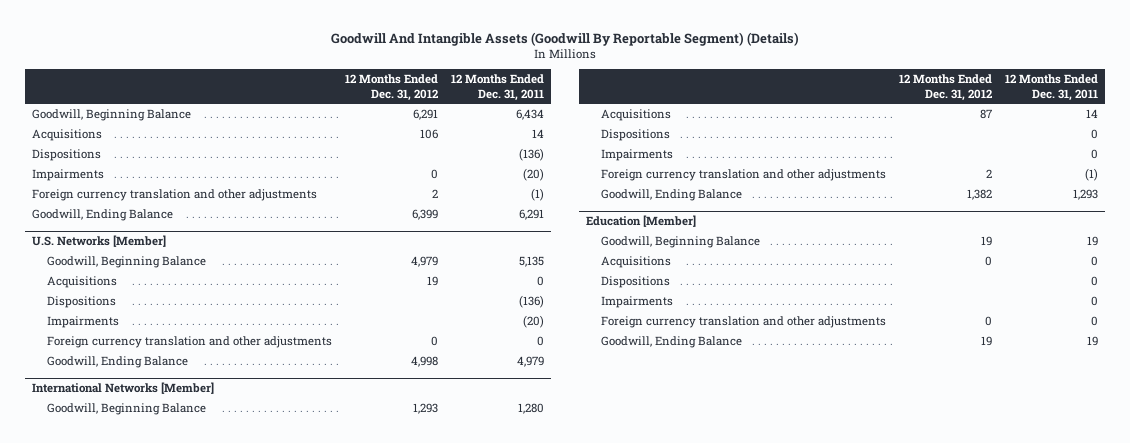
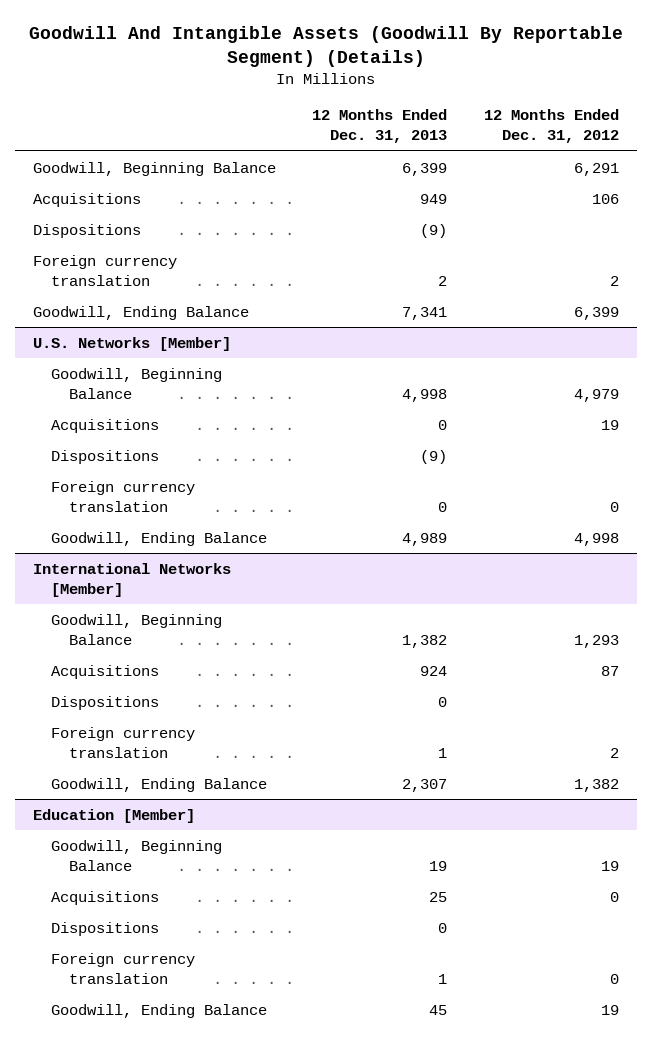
- | 12 Months Ended Dec. 31, 2012 | 12 Months Ended Dec. 31, 2011
+ | 12 Months Ended Dec. 31, 2013 | 12 Months Ended Dec. 31, 2012
- Impairments | 0 | (20)
- Foreign currency translation and other adjustments | 2 | (1)
+ Foreign currency translation | 2 | 2
@ U.S. Networks [Member]
- Impairments | | (20)
- Foreign currency translation and other adjustments | 0 | 0
+ Foreign currency translation | 0 | 0
@ International Networks [Member]
- Impairments | | 0
- Foreign currency translation and other adjustments | 2 | (1)
+ Foreign currency translation | 1 | 2
@ Education [Member]
- Impairments | | 0
- Foreign currency translation and other adjustments | 0 | 0
+ Foreign currency translation | 1 | 0

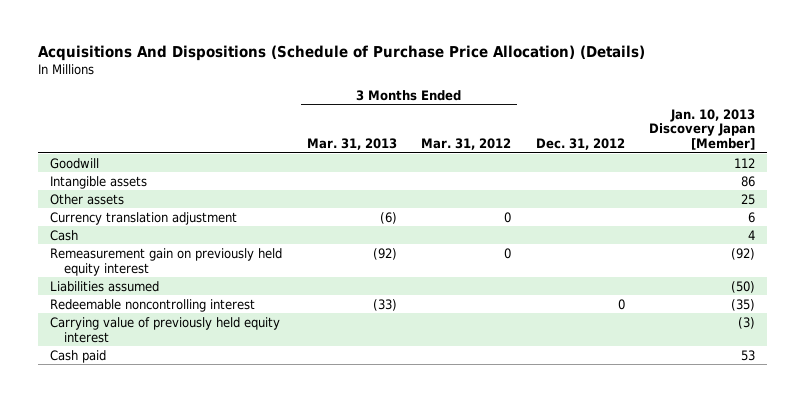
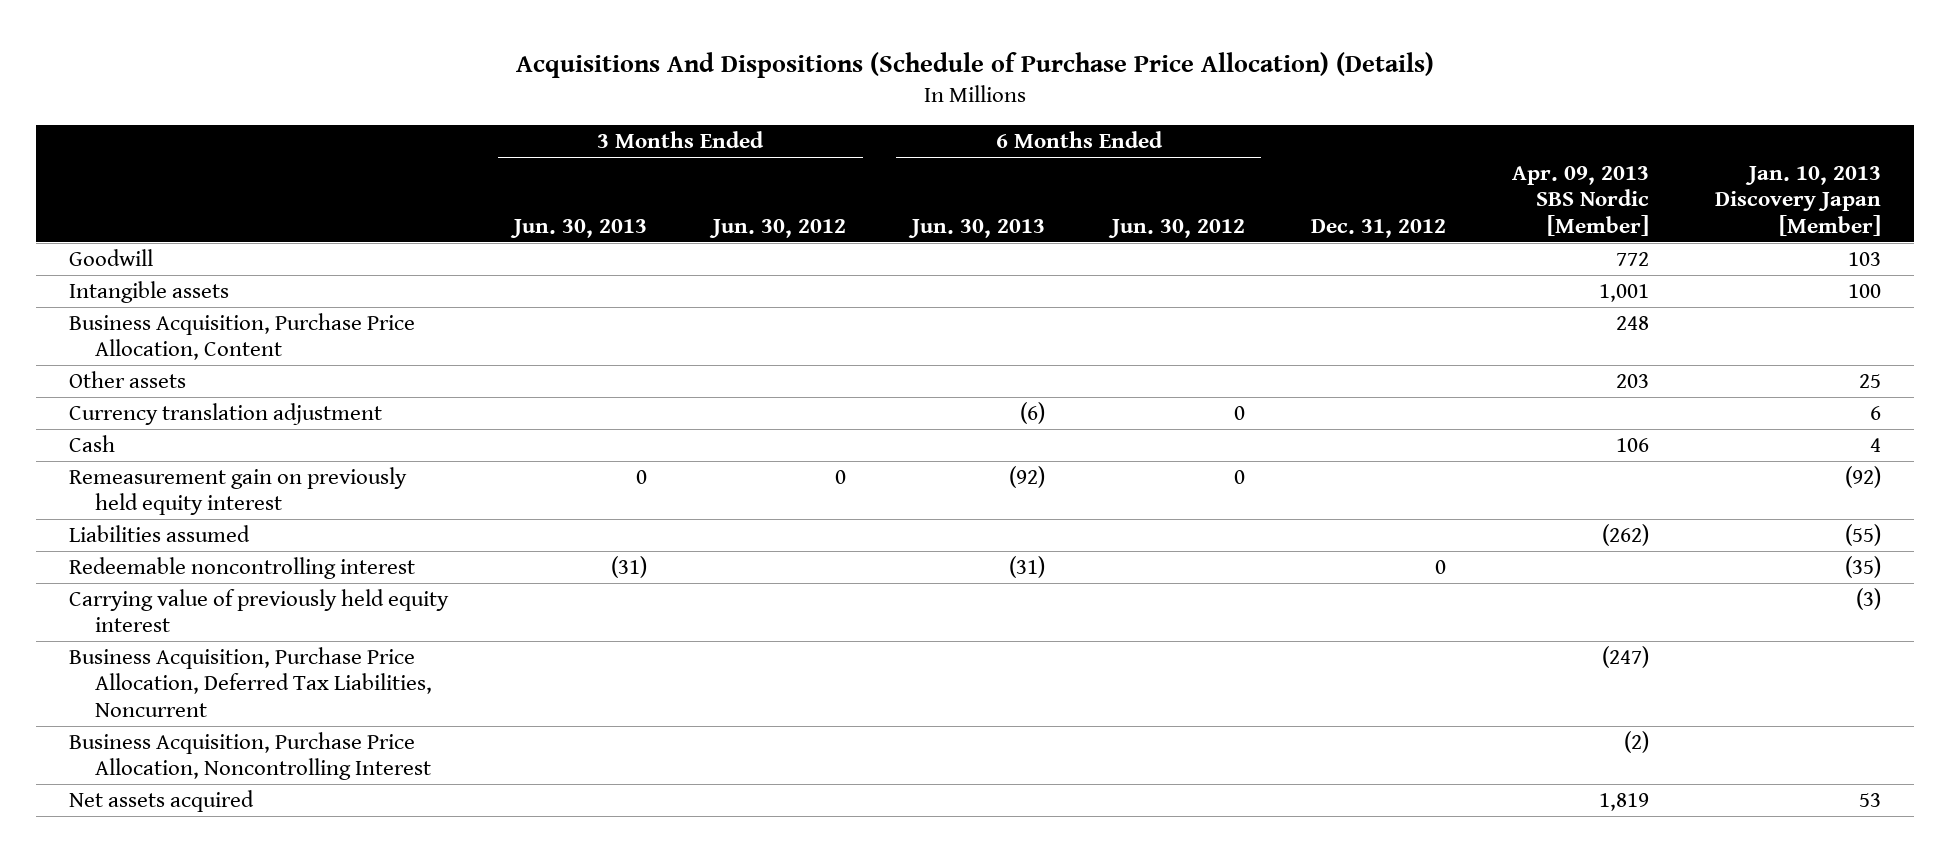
- | 3 Months Ended Mar. 31, 2013 | 3 Months Ended Mar. 31, 2012 | Dec. 31, 2012 | Jan. 10, 2013 Discovery Japan [Member]
+ | 3 Months Ended Jun. 30, 2013 | 3 Months Ended Jun. 30, 2012 | 6 Months Ended Jun. 30, 2013 | 6 Months Ended Jun. 30, 2012 | Dec. 31, 2012 | Apr. 09, 2013 SBS Nordic [Member] | Jan. 10, 2013 Discovery Japan [Member]
- Goodwill | | | | 112
- Intangible assets | | | | 86
+ Goodwill | | | | | | 772 | 103
+ Intangible assets | | | | | | 1,001 | 100
+ Business Acquisition, Purchase Price Allocation, Content | | | | | | 248 |
- Liabilities assumed | | | | (50)
+ Liabilities assumed | | | | | | (262) | (55)
- Cash paid | | | | 53
+ Business Acquisition, Purchase Price Allocation, Deferred Tax Liabilities, Noncurrent | | | | | | (247) |
+ Business Acquisition, Purchase Price Allocation, Noncontrolling Interest | | | | | | (2) |
+ Net assets acquired | | | | | | 1,819 | 53

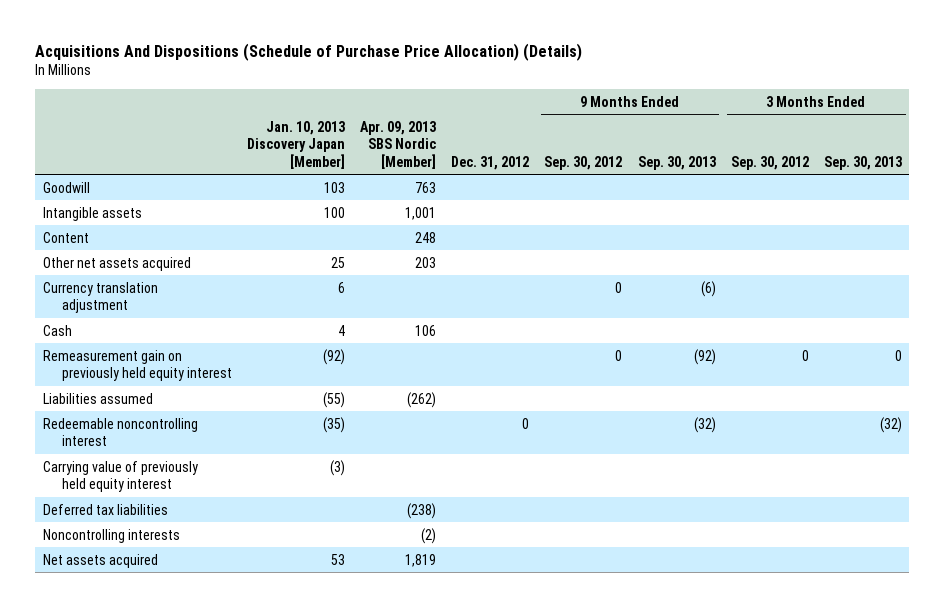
- | 3 Months Ended Jun. 30, 2013 | 3 Months Ended Jun. 30, 2012 | 6 Months Ended Jun. 30, 2013 | 6 Months Ended Jun. 30, 2012 | Dec. 31, 2012 | Apr. 09, 2013 SBS Nordic [Member] | Jan. 10, 2013 Discovery Japan [Member]
+ | Jan. 10, 2013 Discovery Japan [Member] | Apr. 09, 2013 SBS Nordic [Member] | Dec. 31, 2012 | 9 Months Ended Sep. 30, 2012 | 9 Months Ended Sep. 30, 2013 | 3 Months Ended Sep. 30, 2012 | 3 Months Ended Sep. 30, 2013
- Goodwill | | | | | | 772 | 103
+ Goodwill | 103 | 763 | | | | |
- Business Acquisition, Purchase Price Allocation, Content | | | | | | 248 |
- Other assets | | | | | | 203 | 25
+ Content | | 248 | | | | |
+ Other net assets acquired | 25 | 203 | | | | |
- Business Acquisition, Purchase Price Allocation, Deferred Tax Liabilities, Noncurrent | | | | | | (247) |
- Business Acquisition, Purchase Price Allocation, Noncontrolling Interest | | | | | | (2) |
+ Deferred tax liabilities | | (238) | | | | |
+ Noncontrolling interests | | (2) | | | | |

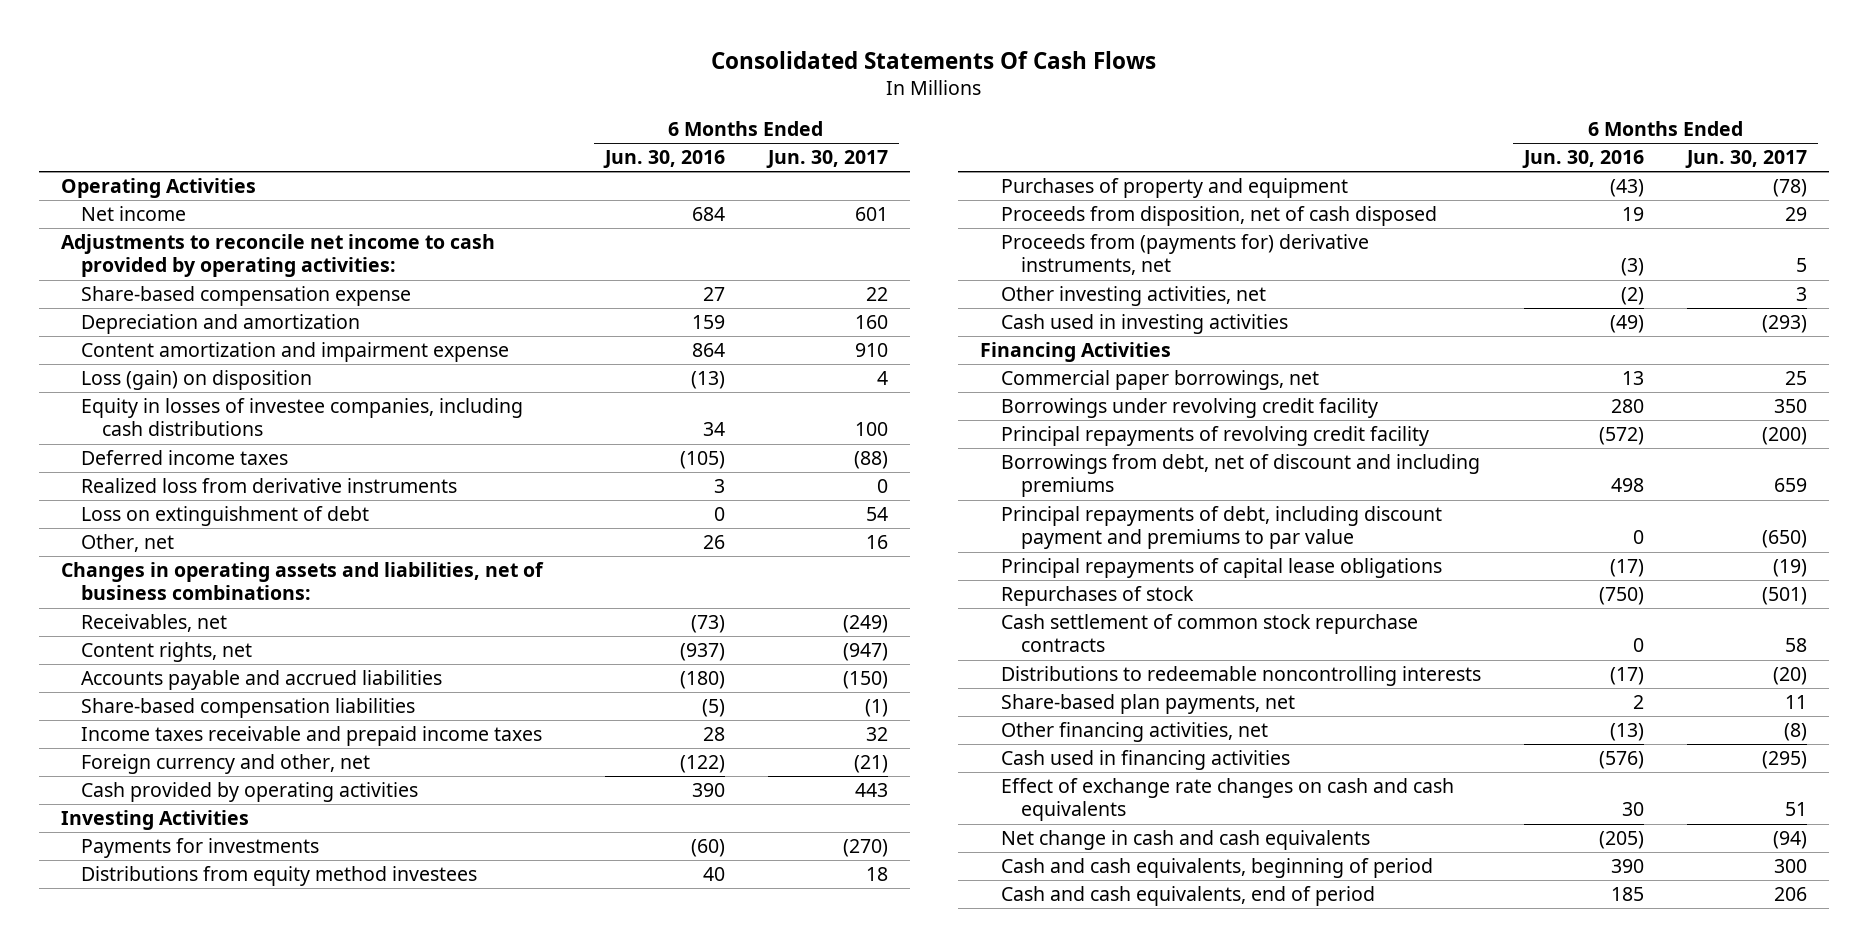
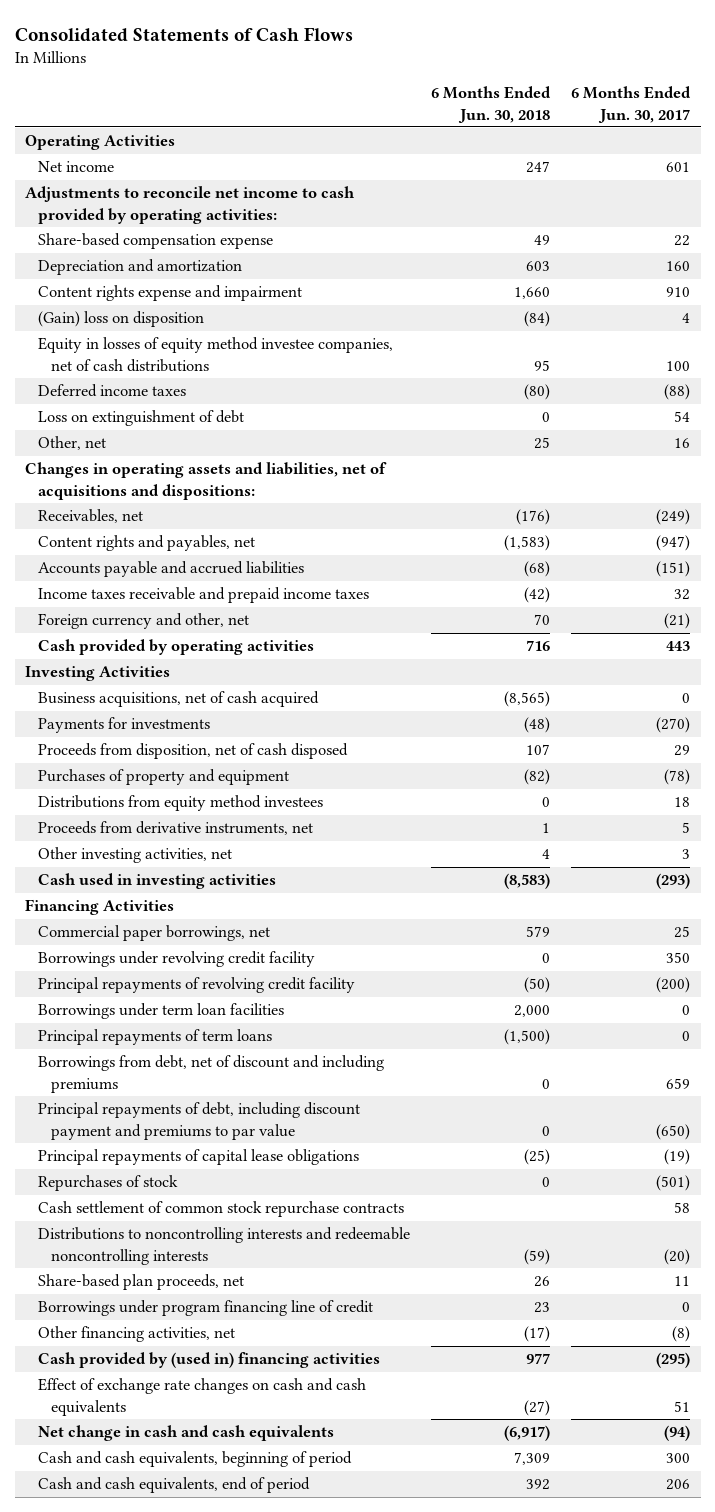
- Consolidated Statements Of Cash Flows
+ Consolidated Statements of Cash Flows
- | 6 Months Ended Jun. 30, 2016 | 6 Months Ended Jun. 30, 2017
+ | 6 Months Ended Jun. 30, 2018 | 6 Months Ended Jun. 30, 2017
- Content amortization and impairment expense | 864 | 910
- Loss (gain) on disposition | (13) | 4
- Equity in losses of investee companies, including cash distributions | 34 | 100
+ Content rights expense and impairment | 1,660 | 910
+ (Gain) loss on disposition | (84) | 4
+ Equity in losses of equity method investee companies, net of cash distributions | 95 | 100
- Realized loss from derivative instruments | 3 | 0
- Changes in operating assets and liabilities, net of business combinations:
+ Changes in operating assets and liabilities, net of acquisitions and dispositions:
- Content rights, net | (937) | (947)
- Accounts payable and accrued liabilities | (180) | (150)
- Share-based compensation liabilities | (5) | (1)
+ Content rights and payables, net | (1,583) | (947)
+ Accounts payable and accrued liabilities | (68) | (151)
+ Business acquisitions, net of cash acquired | (8,565) | 0
- Proceeds from (payments for) derivative instruments, net | (3) | 5
moved down: Purchases of property and equipment | (82) | (78)
moved down: Distributions from equity method investees | 0 | 18
+ Proceeds from derivative instruments, net | 1 | 5
+ Borrowings under term loan facilities | 2,000 | 0
+ Principal repayments of term loans | (1,500) | 0
- Distributions to redeemable noncontrolling interests | (17) | (20)
- Share-based plan payments, net | 2 | 11
+ Distributions to noncontrolling interests and redeemable noncontrolling interests | (59) | (20)
+ Share-based plan proceeds, net | 26 | 11
+ Borrowings under program financing line of credit | 23 | 0
- Cash used in financing activities | (576) | (295)
+ Cash provided by (used in) financing activities | 977 | (295)

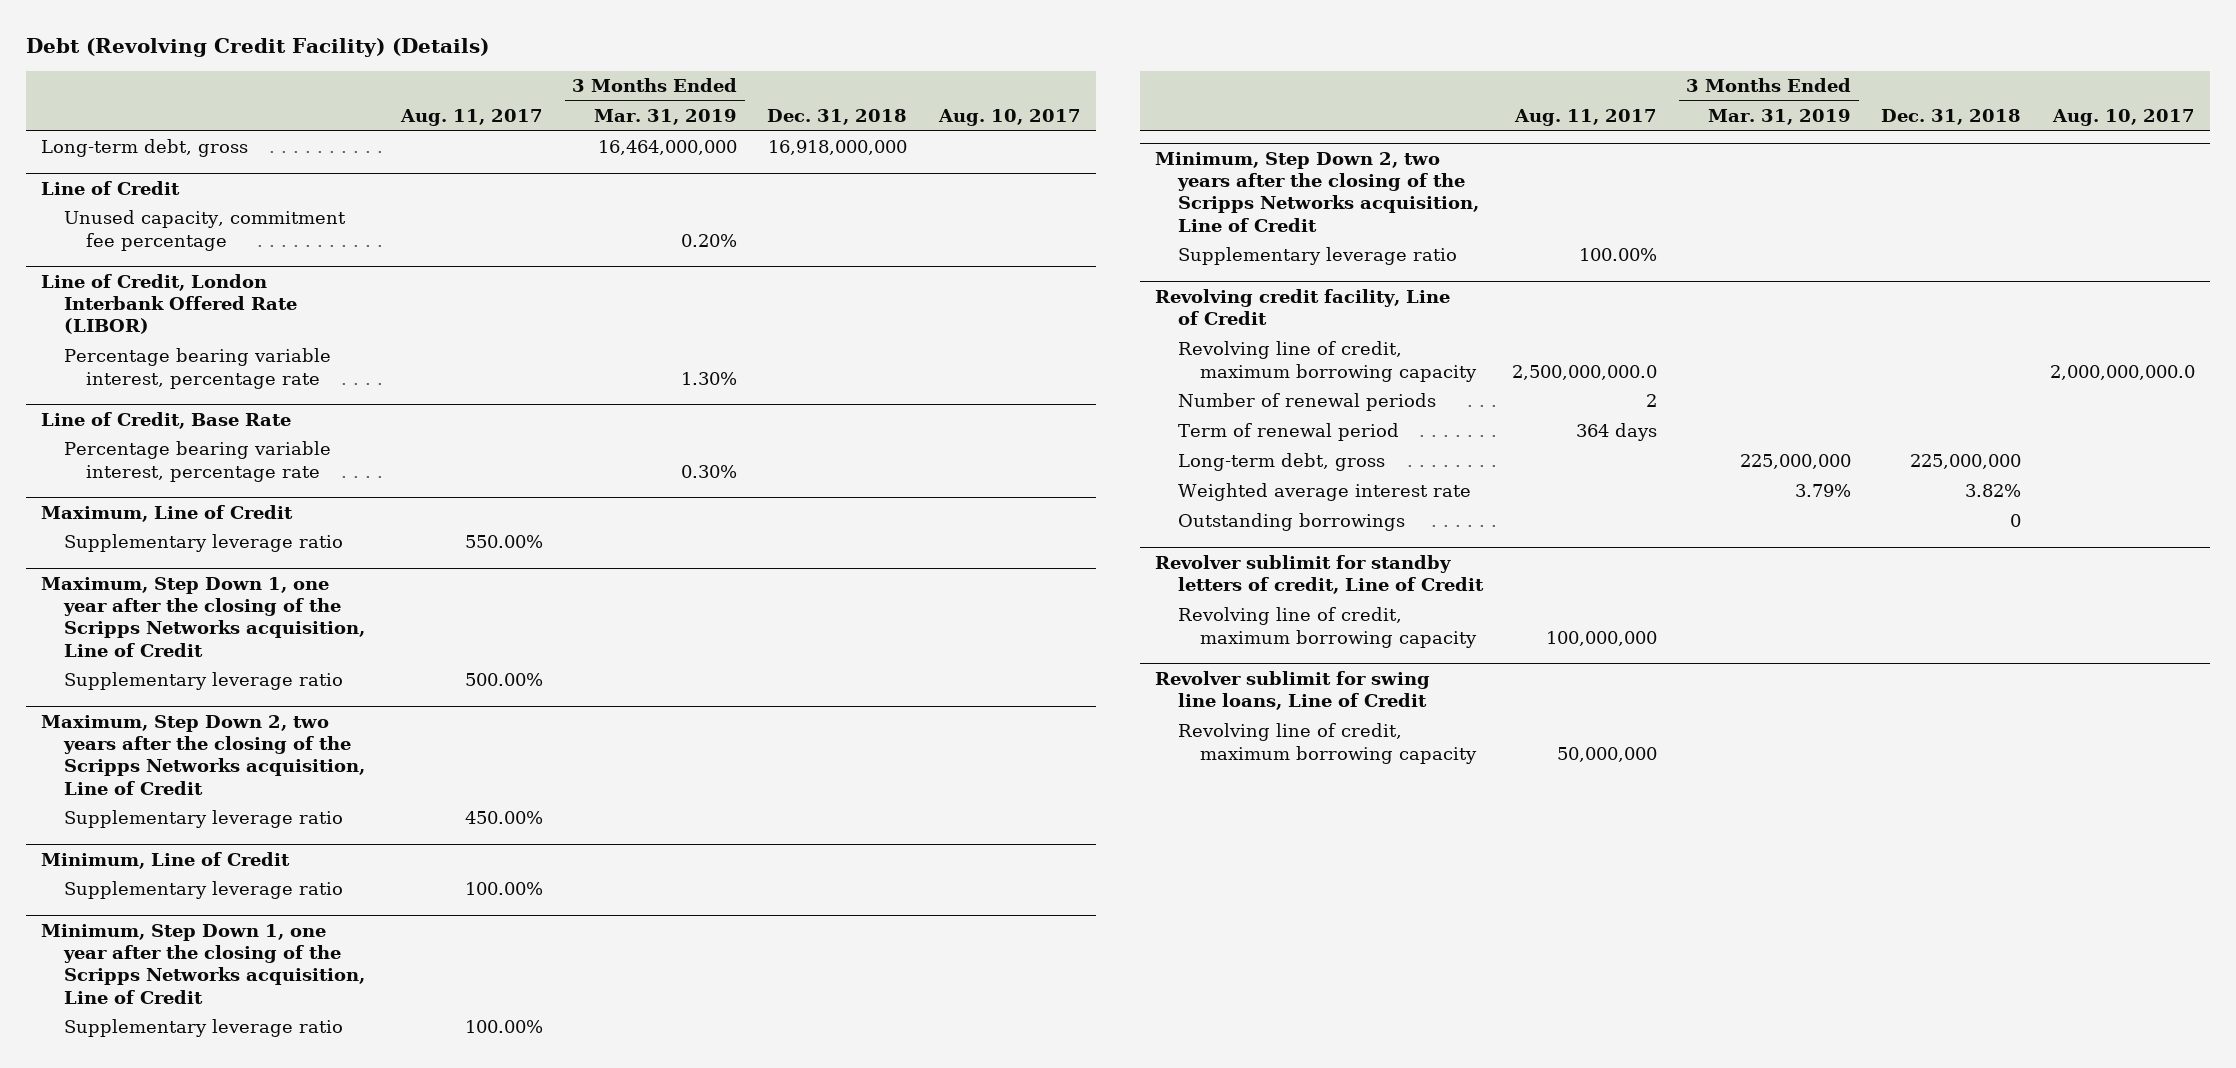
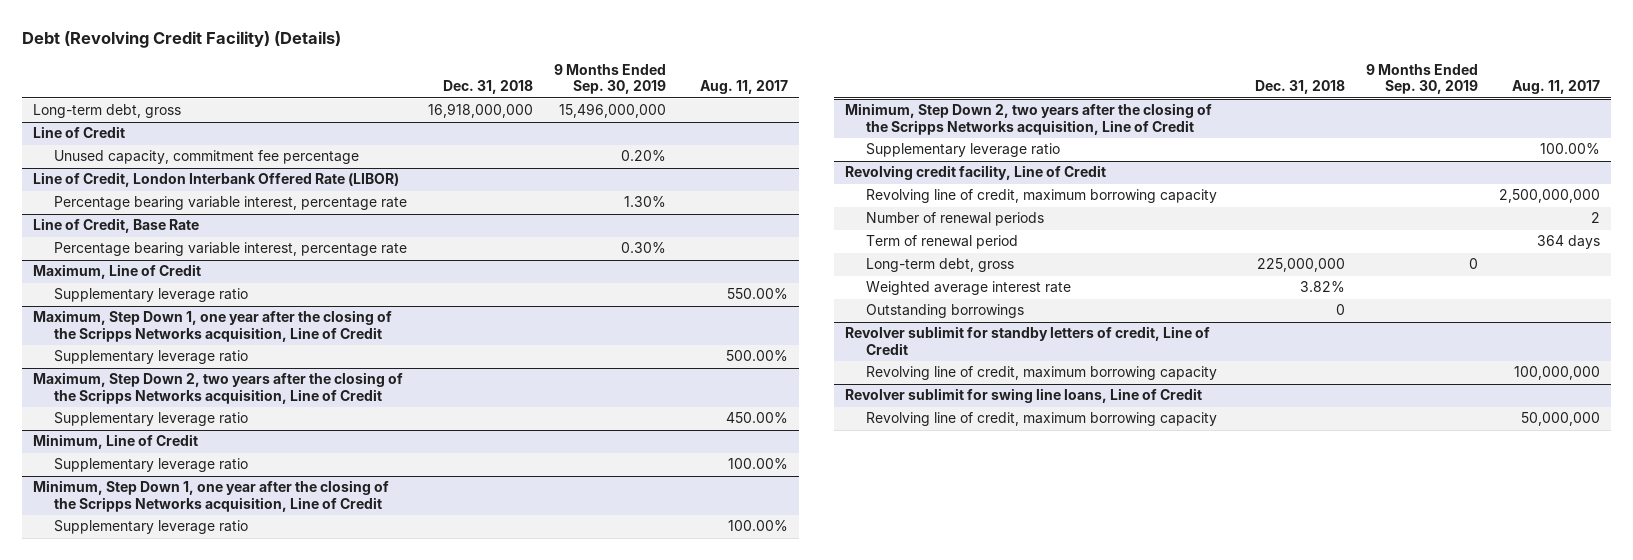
- | Aug. 11, 2017 | 3 Months Ended Mar. 31, 2019 | Dec. 31, 2018 | Aug. 10, 2017
+ | Dec. 31, 2018 | 9 Months Ended Sep. 30, 2019 | Aug. 11, 2017
@ Revolving credit facility, Line of Credit
- Revolving line of credit, maximum borrowing capacity | 2,500,000,000.0 | | | 2,000,000,000.0
+ Revolving line of credit, maximum borrowing capacity | | | 2,500,000,000

